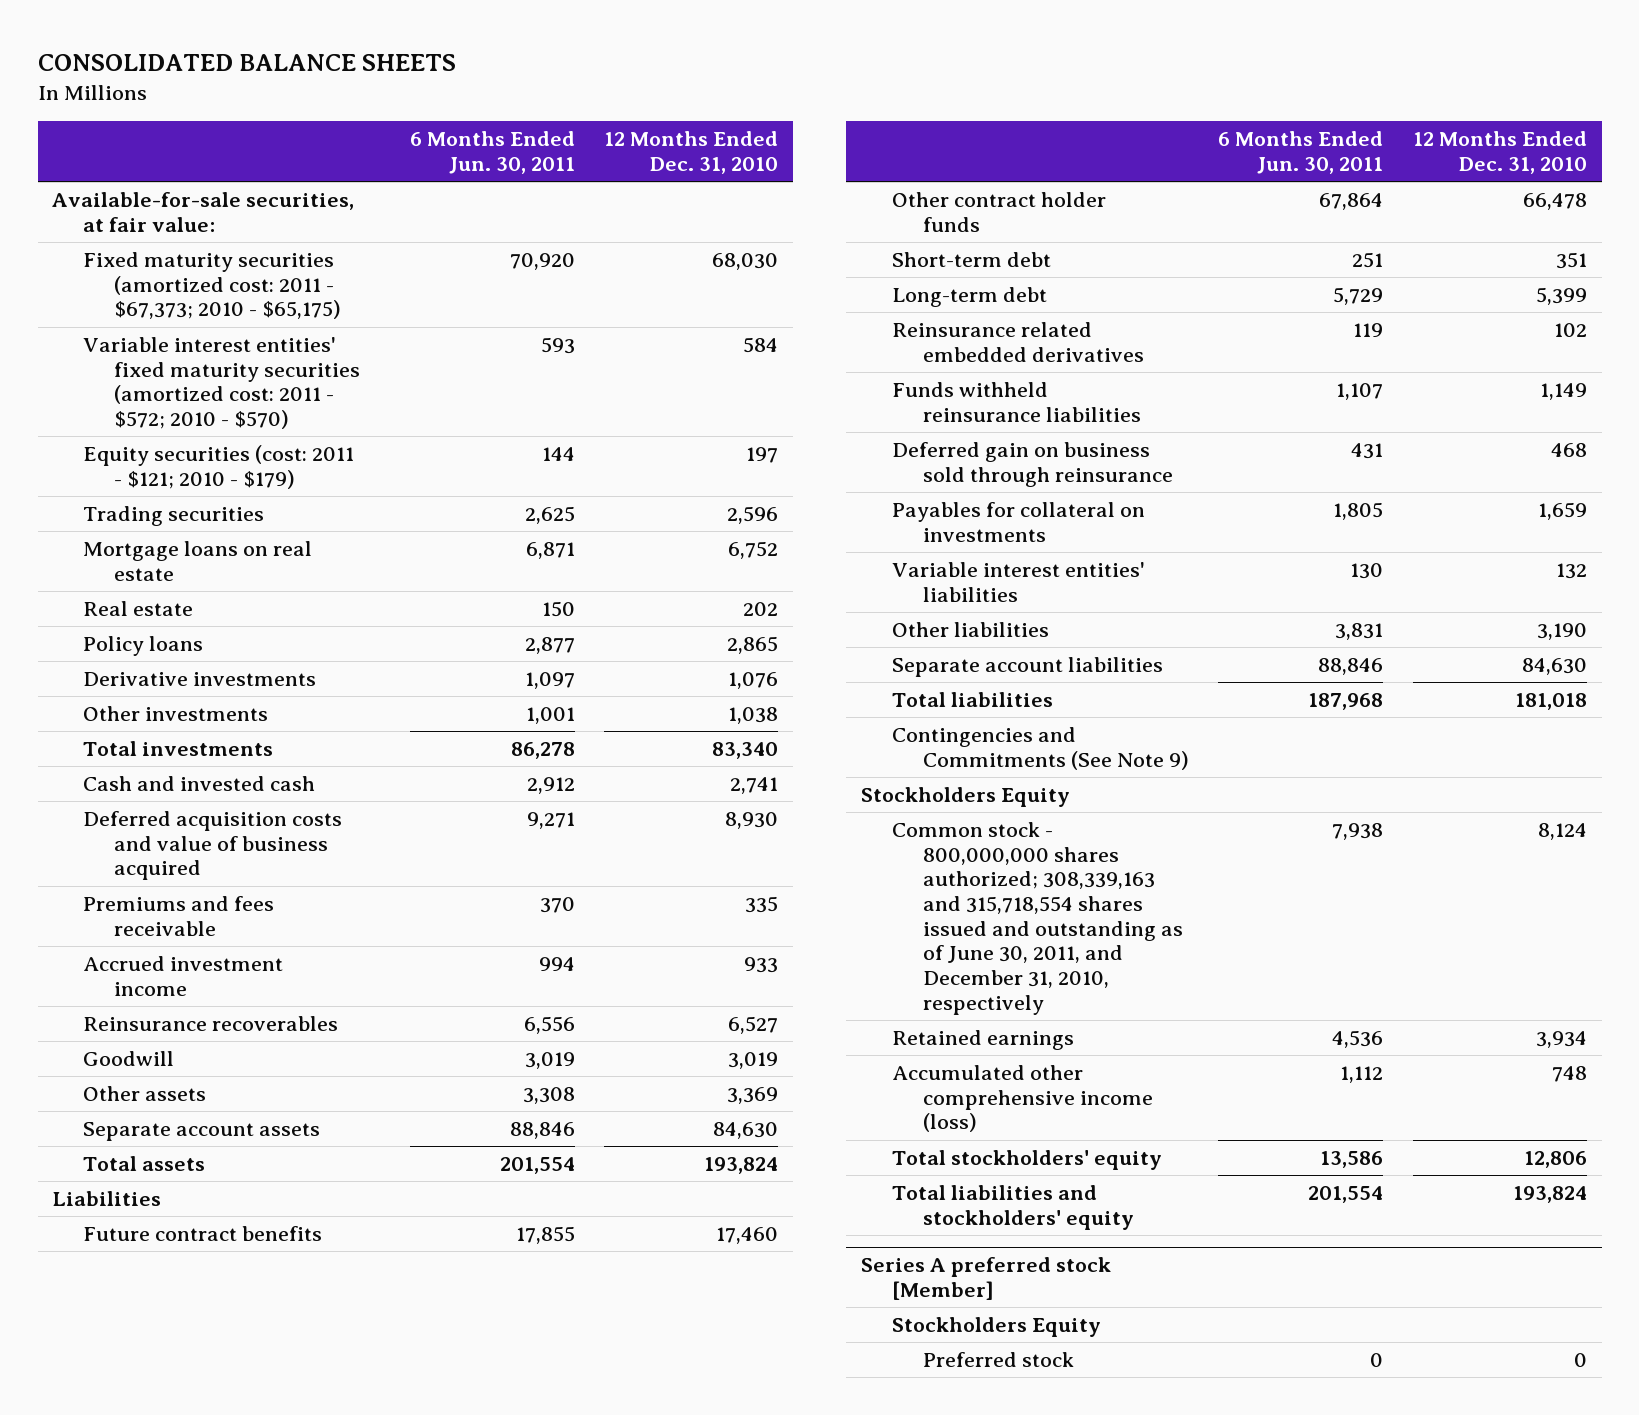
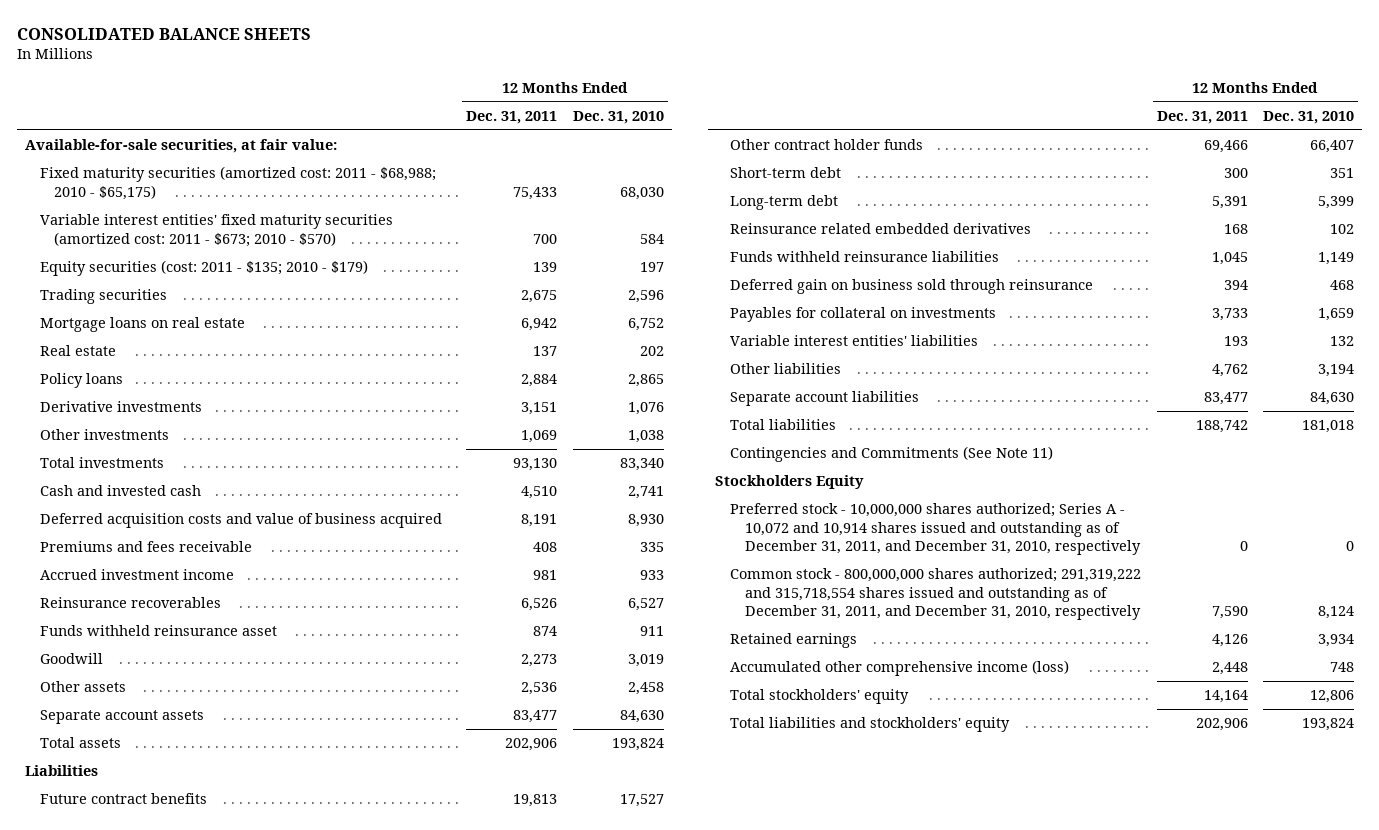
- | 6 Months Ended Jun. 30, 2011 | 12 Months Ended Dec. 31, 2010
+ | 12 Months Ended Dec. 31, 2011 | 12 Months Ended Dec. 31, 2010
- Fixed maturity securities (amortized cost: 2011 - $67,373; 2010 - $65,175) | 70,920 | 68,030
- Variable interest entities' fixed maturity securities (amortized cost: 2011 - $572; 2010 - $570) | 593 | 584
- Equity securities (cost: 2011 - $121; 2010 - $179) | 144 | 197
+ Fixed maturity securities (amortized cost: 2011 - $68,988; 2010 - $65,175) | 75,433 | 68,030
+ Variable interest entities' fixed maturity securities (amortized cost: 2011 - $673; 2010 - $570) | 700 | 584
+ Equity securities (cost: 2011 - $135; 2010 - $179) | 139 | 197
+ Funds withheld reinsurance asset | 874 | 911
- Other assets | 3,308 | 3,369
+ Other assets | 2,536 | 2,458
- Future contract benefits | 17,855 | 17,460
- Other contract holder funds | 67,864 | 66,478
+ Future contract benefits | 19,813 | 17,527
+ Other contract holder funds | 69,466 | 66,407
- Other liabilities | 3,831 | 3,190
+ Other liabilities | 4,762 | 3,194
- Contingencies and Commitments (See Note 9)
+ Contingencies and Commitments (See Note 11)
- Common stock - 800,000,000 shares authorized; 308,339,163 and 315,718,554 shares issued and outstanding as of June 30, 2011, and December 31, 2010, respectively | 7,938 | 8,124
+ Preferred stock - 10,000,000 shares authorized; Series A - 10,072 and 10,914 shares issued and outstanding as of December 31, 2011, and December 31, 2010, respectively | 0 | 0
+ Common stock - 800,000,000 shares authorized; 291,319,222 and 315,718,554 shares issued and outstanding as of December 31, 2011, and December 31, 2010, respectively | 7,590 | 8,124
- Series A preferred stock [Member]
- Stockholders Equity
- Preferred stock | 0 | 0

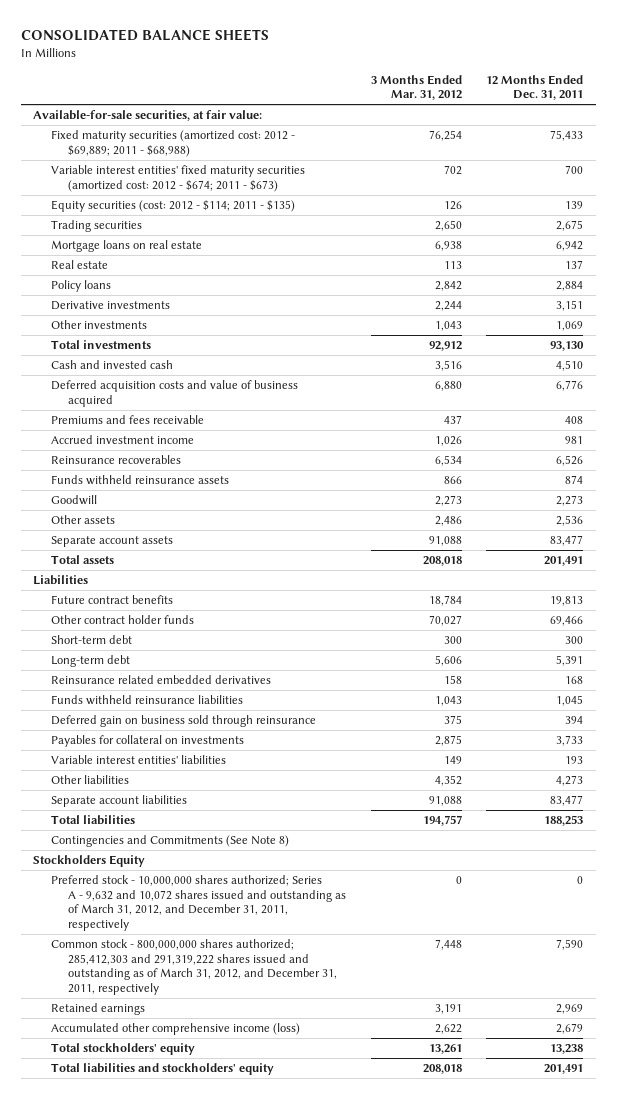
- | 12 Months Ended Dec. 31, 2011 | 12 Months Ended Dec. 31, 2010
+ | 3 Months Ended Mar. 31, 2012 | 12 Months Ended Dec. 31, 2011
- Fixed maturity securities (amortized cost: 2011 - $68,988; 2010 - $65,175) | 75,433 | 68,030
- Variable interest entities' fixed maturity securities (amortized cost: 2011 - $673; 2010 - $570) | 700 | 584
- Equity securities (cost: 2011 - $135; 2010 - $179) | 139 | 197
+ Fixed maturity securities (amortized cost: 2012 - $69,889; 2011 - $68,988) | 76,254 | 75,433
+ Variable interest entities' fixed maturity securities (amortized cost: 2012 - $674; 2011 - $673) | 702 | 700
+ Equity securities (cost: 2012 - $114; 2011 - $135) | 126 | 139
- Deferred acquisition costs and value of business acquired | 8,191 | 8,930
+ Deferred acquisition costs and value of business acquired | 6,880 | 6,776
- Funds withheld reinsurance asset | 874 | 911
+ Funds withheld reinsurance assets | 866 | 874
- Total assets | 202,906 | 193,824
+ Total assets | 208,018 | 201,491
- Other liabilities | 4,762 | 3,194
+ Other liabilities | 4,352 | 4,273
- Total liabilities | 188,742 | 181,018
- Contingencies and Commitments (See Note 11)
+ Total liabilities | 194,757 | 188,253
+ Contingencies and Commitments (See Note 8)
- Preferred stock - 10,000,000 shares authorized; Series A - 10,072 and 10,914 shares issued and outstanding as of December 31, 2011, and December 31, 2010, respectively | 0 | 0
- Common stock - 800,000,000 shares authorized; 291,319,222 and 315,718,554 shares issued and outstanding as of December 31, 2011, and December 31, 2010, respectively | 7,590 | 8,124
- Retained earnings | 4,126 | 3,934
- Accumulated other comprehensive income (loss) | 2,448 | 748
- Total stockholders' equity | 14,164 | 12,806
- Total liabilities and stockholders' equity | 202,906 | 193,824
+ Preferred stock - 10,000,000 shares authorized; Series A - 9,632 and 10,072 shares issued and outstanding as of March 31, 2012, and December 31, 2011, respectively | 0 | 0
+ Common stock - 800,000,000 shares authorized; 285,412,303 and 291,319,222 shares issued and outstanding as of March 31, 2012, and December 31, 2011, respectively | 7,448 | 7,590
+ Retained earnings | 3,191 | 2,969
+ Accumulated other comprehensive income (loss) | 2,622 | 2,679
+ Total stockholders' equity | 13,261 | 13,238
+ Total liabilities and stockholders' equity | 208,018 | 201,491

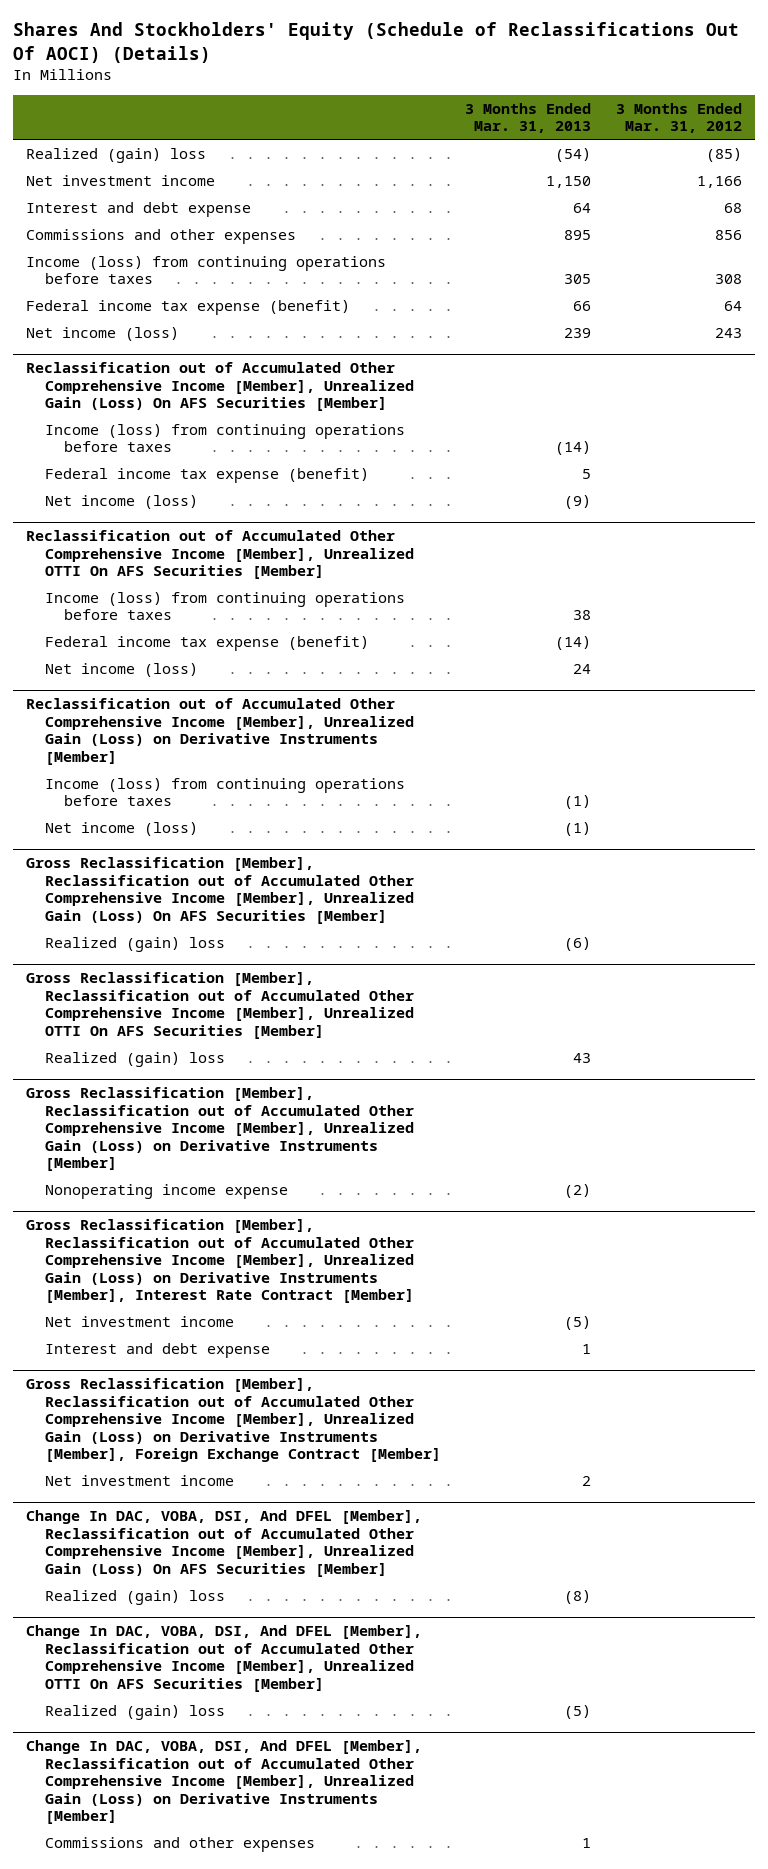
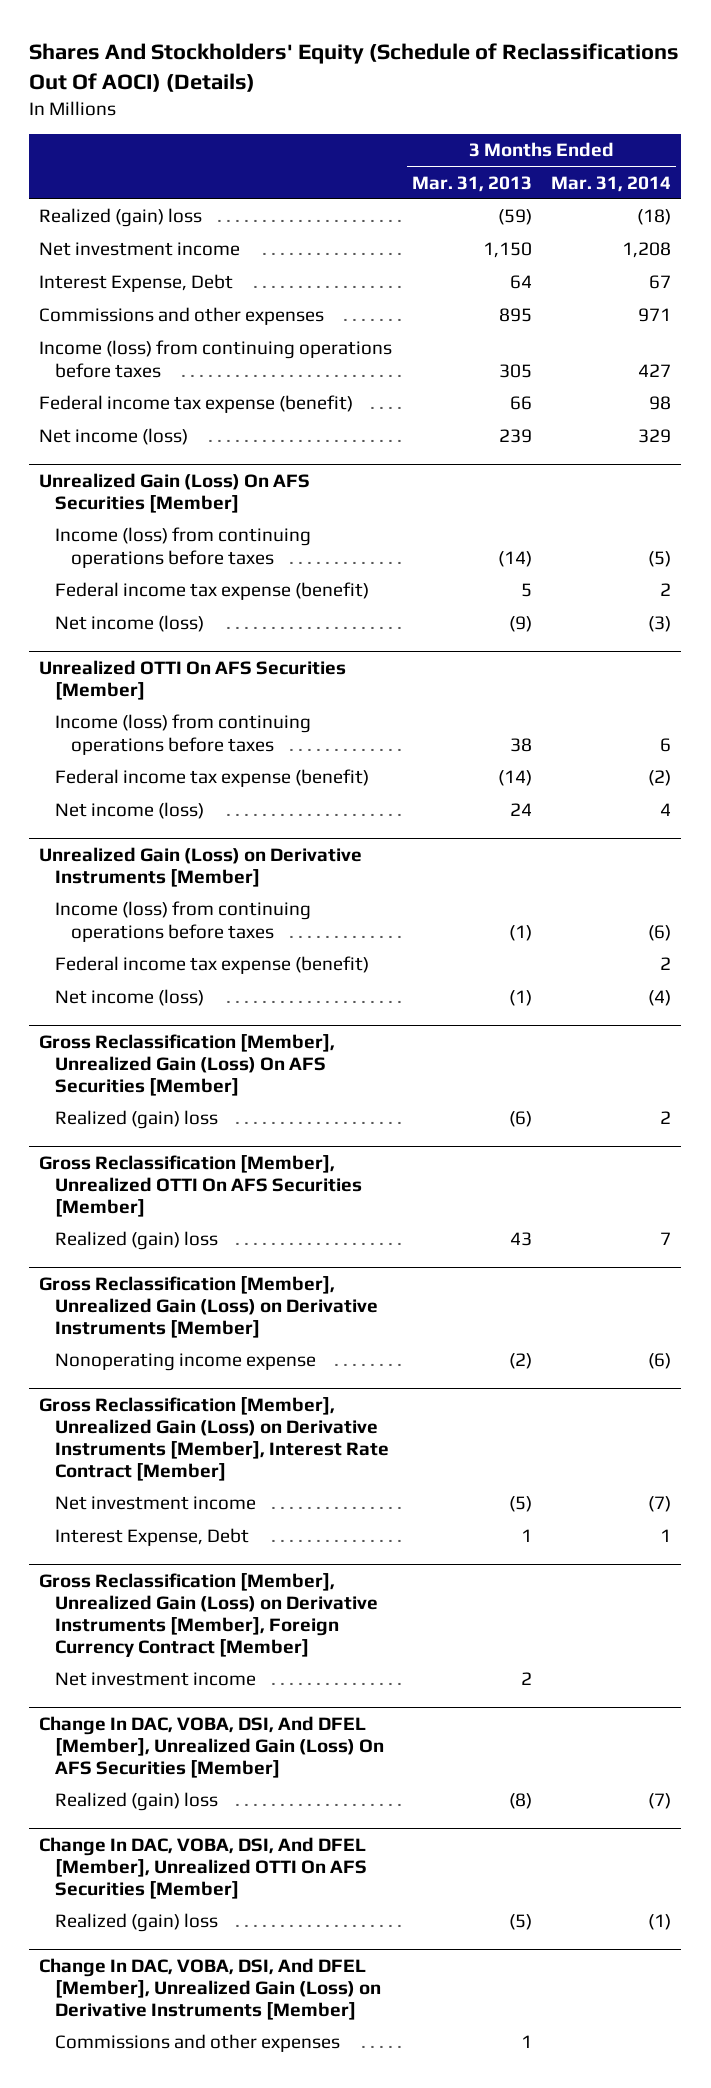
- | 3 Months Ended Mar. 31, 2013 | 3 Months Ended Mar. 31, 2012
+ | 3 Months Ended Mar. 31, 2013 | 3 Months Ended Mar. 31, 2014
- Realized (gain) loss | (54) | (85)
+ Realized (gain) loss | (59) | (18)
- Interest and debt expense | 64 | 68
+ Interest Expense, Debt | 64 | 67
- Reclassification out of Accumulated Other Comprehensive Income [Member], Unrealized Gain (Loss) On AFS Securities [Member]
+ Unrealized Gain (Loss) On AFS Securities [Member]
- Reclassification out of Accumulated Other Comprehensive Income [Member], Unrealized OTTI On AFS Securities [Member]
+ Unrealized OTTI On AFS Securities [Member]
- Reclassification out of Accumulated Other Comprehensive Income [Member], Unrealized Gain (Loss) on Derivative Instruments [Member]
+ Unrealized Gain (Loss) on Derivative Instruments [Member]
+ Federal income tax expense (benefit) | | 2
- Gross Reclassification [Member], Reclassification out of Accumulated Other Comprehensive Income [Member], Unrealized Gain (Loss) On AFS Securities [Member]
+ Gross Reclassification [Member], Unrealized Gain (Loss) On AFS Securities [Member]
- Gross Reclassification [Member], Reclassification out of Accumulated Other Comprehensive Income [Member], Unrealized OTTI On AFS Securities [Member]
+ Gross Reclassification [Member], Unrealized OTTI On AFS Securities [Member]
- Gross Reclassification [Member], Reclassification out of Accumulated Other Comprehensive Income [Member], Unrealized Gain (Loss) on Derivative Instruments [Member]
+ Gross Reclassification [Member], Unrealized Gain (Loss) on Derivative Instruments [Member]
- Gross Reclassification [Member], Reclassification out of Accumulated Other Comprehensive Income [Member], Unrealized Gain (Loss) on Derivative Instruments [Member], Interest Rate Contract [Member]
+ Gross Reclassification [Member], Unrealized Gain (Loss) on Derivative Instruments [Member], Interest Rate Contract [Member]
- Interest and debt expense | 1 |
- Gross Reclassification [Member], Reclassification out of Accumulated Other Comprehensive Income [Member], Unrealized Gain (Loss) on Derivative Instruments [Member], Foreign Exchange Contract [Member]
+ Interest Expense, Debt | 1 | 1
+ Gross Reclassification [Member], Unrealized Gain (Loss) on Derivative Instruments [Member], Foreign Currency Contract [Member]
- Change In DAC, VOBA, DSI, And DFEL [Member], Reclassification out of Accumulated Other Comprehensive Income [Member], Unrealized Gain (Loss) On AFS Securities [Member]
+ Change In DAC, VOBA, DSI, And DFEL [Member], Unrealized Gain (Loss) On AFS Securities [Member]
- Change In DAC, VOBA, DSI, And DFEL [Member], Reclassification out of Accumulated Other Comprehensive Income [Member], Unrealized OTTI On AFS Securities [Member]
+ Change In DAC, VOBA, DSI, And DFEL [Member], Unrealized OTTI On AFS Securities [Member]
- Change In DAC, VOBA, DSI, And DFEL [Member], Reclassification out of Accumulated Other Comprehensive Income [Member], Unrealized Gain (Loss) on Derivative Instruments [Member]
+ Change In DAC, VOBA, DSI, And DFEL [Member], Unrealized Gain (Loss) on Derivative Instruments [Member]

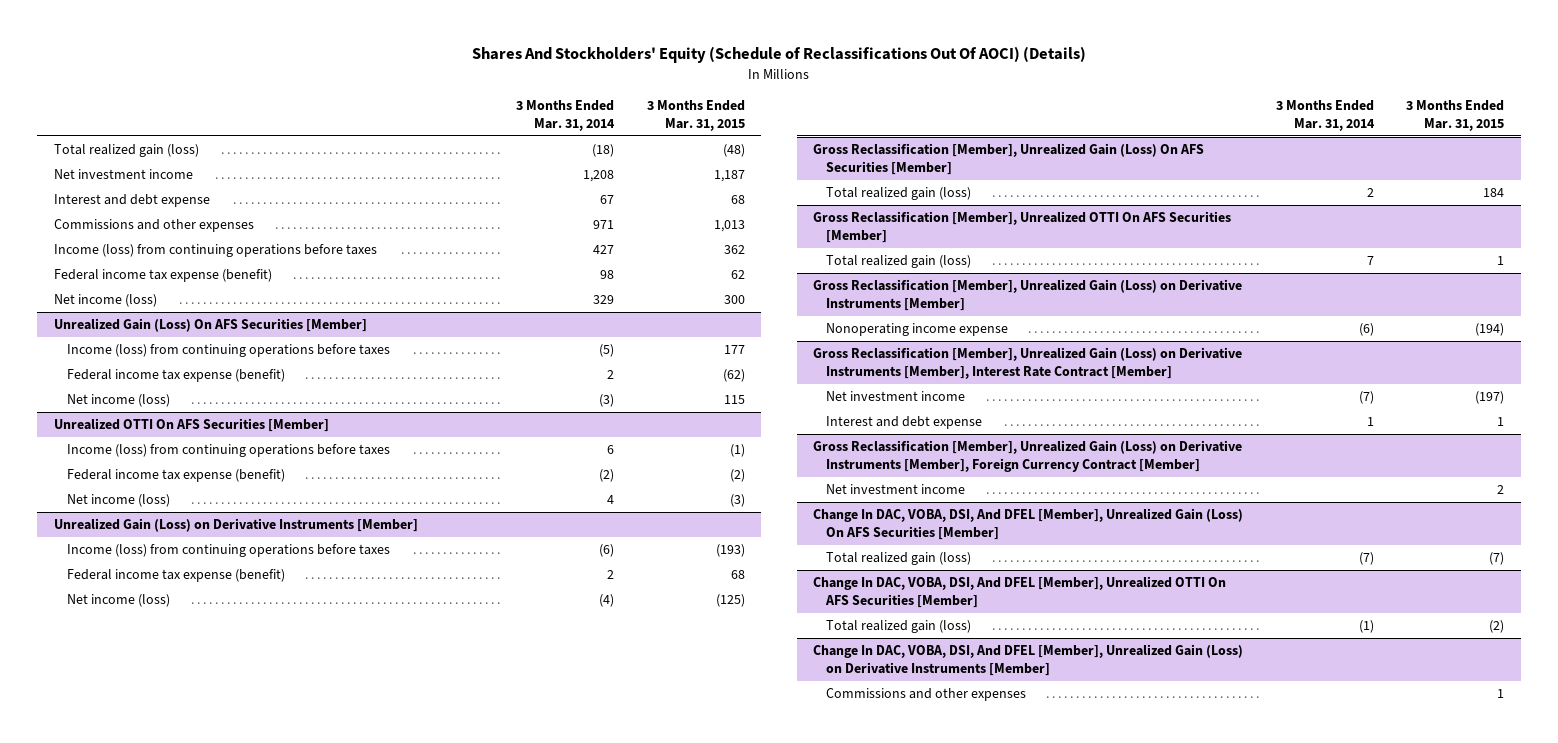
- | 3 Months Ended Mar. 31, 2013 | 3 Months Ended Mar. 31, 2014
+ | 3 Months Ended Mar. 31, 2014 | 3 Months Ended Mar. 31, 2015
- Realized (gain) loss | (59) | (18)
+ Total realized gain (loss) | (18) | (48)
- Interest Expense, Debt | 64 | 67
+ Interest and debt expense | 67 | 68
@ Gross Reclassification [Member], Unrealized Gain (Loss) On AFS Securities [Member]
- Realized (gain) loss | (6) | 2
+ Total realized gain (loss) | 2 | 184
@ Gross Reclassification [Member], Unrealized OTTI On AFS Securities [Member]
- Realized (gain) loss | 43 | 7
+ Total realized gain (loss) | 7 | 1
@ Gross Reclassification [Member], Unrealized Gain (Loss) on Derivative Instruments [Member], Interest Rate Contract [Member]
- Interest Expense, Debt | 1 | 1
+ Interest and debt expense | 1 | 1
@ Change In DAC, VOBA, DSI, And DFEL [Member], Unrealized Gain (Loss) On AFS Securities [Member]
- Realized (gain) loss | (8) | (7)
+ Total realized gain (loss) | (7) | (7)
@ Change In DAC, VOBA, DSI, And DFEL [Member], Unrealized OTTI On AFS Securities [Member]
- Realized (gain) loss | (5) | (1)
+ Total realized gain (loss) | (1) | (2)

